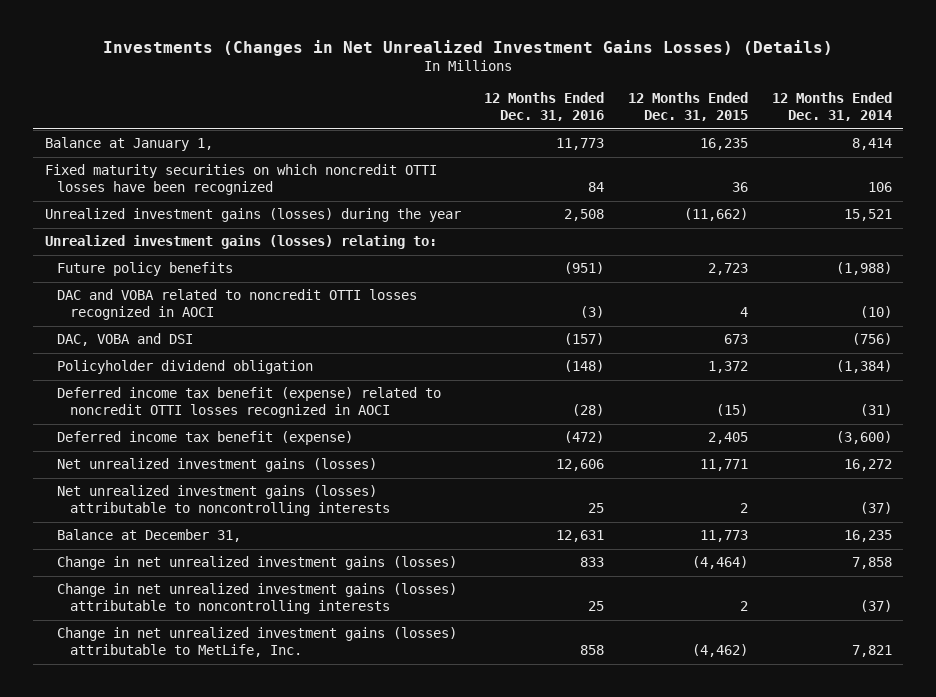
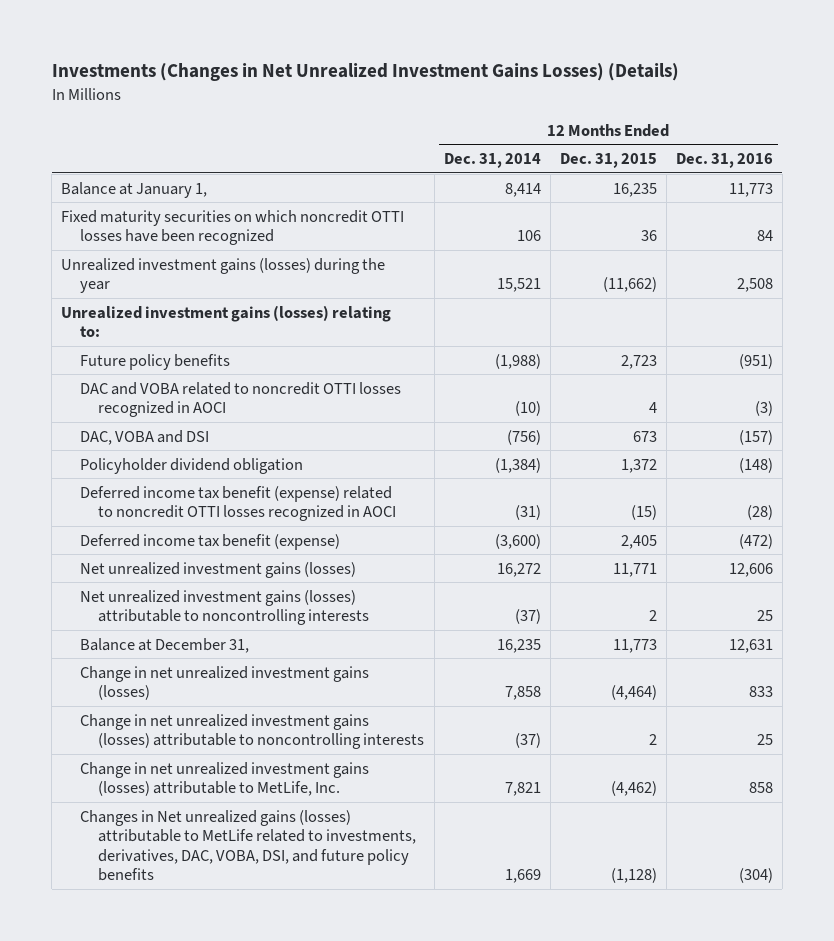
- | 12 Months Ended Dec. 31, 2016 | 12 Months Ended Dec. 31, 2015 | 12 Months Ended Dec. 31, 2014
+ | 12 Months Ended Dec. 31, 2014 | 12 Months Ended Dec. 31, 2015 | 12 Months Ended Dec. 31, 2016
+ Changes in Net unrealized gains (losses) attributable to MetLife related to investments, derivatives, DAC, VOBA, DSI, and future policy benefits | 1,669 | (1,128) | (304)

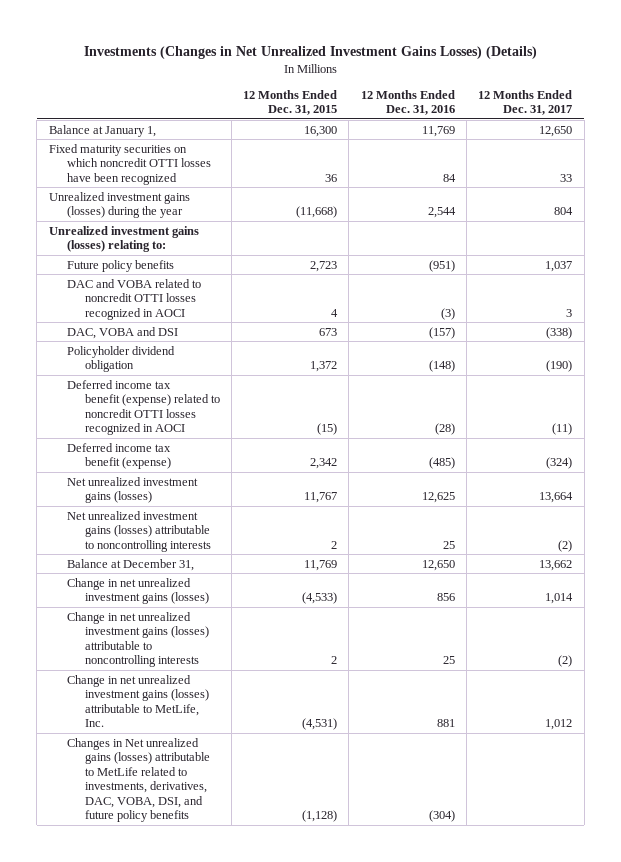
- | 12 Months Ended Dec. 31, 2014 | 12 Months Ended Dec. 31, 2015 | 12 Months Ended Dec. 31, 2016
+ | 12 Months Ended Dec. 31, 2015 | 12 Months Ended Dec. 31, 2016 | 12 Months Ended Dec. 31, 2017
- Balance at January 1, | 8,414 | 16,235 | 11,773
+ Balance at January 1, | 16,300 | 11,769 | 12,650
- Unrealized investment gains (losses) during the year | 15,521 | (11,662) | 2,508
+ Unrealized investment gains (losses) during the year | (11,668) | 2,544 | 804
- Deferred income tax benefit (expense) | (3,600) | 2,405 | (472)
- Net unrealized investment gains (losses) | 16,272 | 11,771 | 12,606
+ Deferred income tax benefit (expense) | 2,342 | (485) | (324)
+ Net unrealized investment gains (losses) | 11,767 | 12,625 | 13,664
- Balance at December 31, | 16,235 | 11,773 | 12,631
- Change in net unrealized investment gains (losses) | 7,858 | (4,464) | 833
+ Balance at December 31, | 11,769 | 12,650 | 13,662
+ Change in net unrealized investment gains (losses) | (4,533) | 856 | 1,014
- Change in net unrealized investment gains (losses) attributable to MetLife, Inc. | 7,821 | (4,462) | 858
+ Change in net unrealized investment gains (losses) attributable to MetLife, Inc. | (4,531) | 881 | 1,012

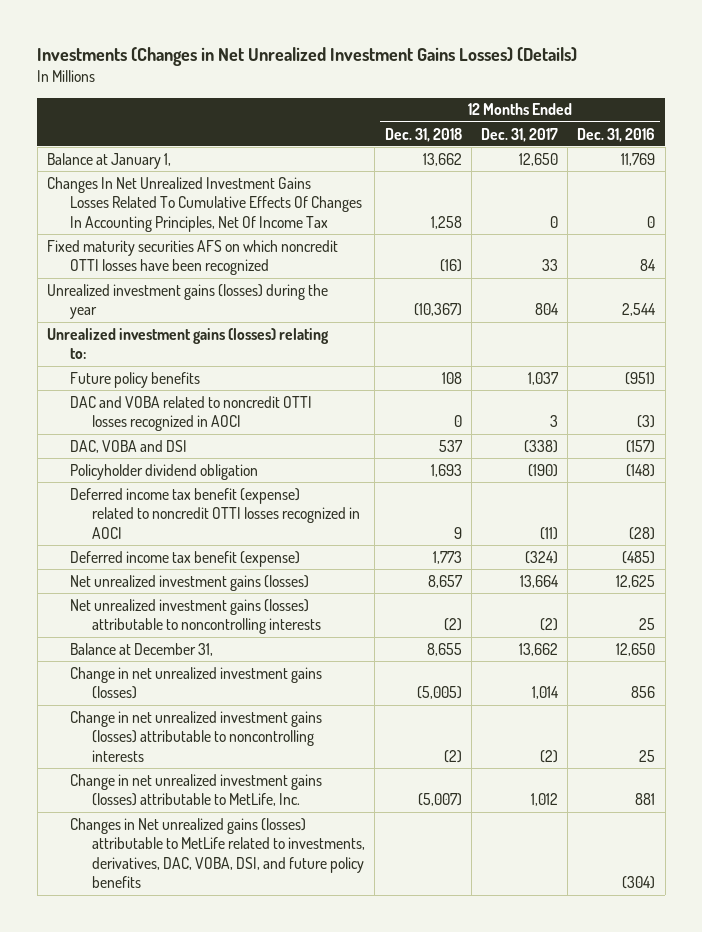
- | 12 Months Ended Dec. 31, 2015 | 12 Months Ended Dec. 31, 2016 | 12 Months Ended Dec. 31, 2017
+ | 12 Months Ended Dec. 31, 2018 | 12 Months Ended Dec. 31, 2017 | 12 Months Ended Dec. 31, 2016
- Fixed maturity securities on which noncredit OTTI losses have been recognized | 36 | 84 | 33
+ Changes In Net Unrealized Investment Gains Losses Related To Cumulative Effects Of Changes In Accounting Principles, Net Of Income Tax | 1,258 | 0 | 0
+ Fixed maturity securities AFS on which noncredit OTTI losses have been recognized | (16) | 33 | 84

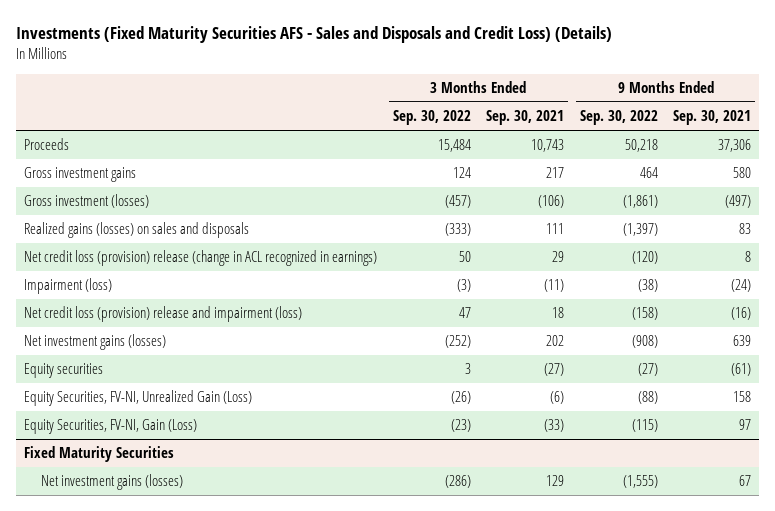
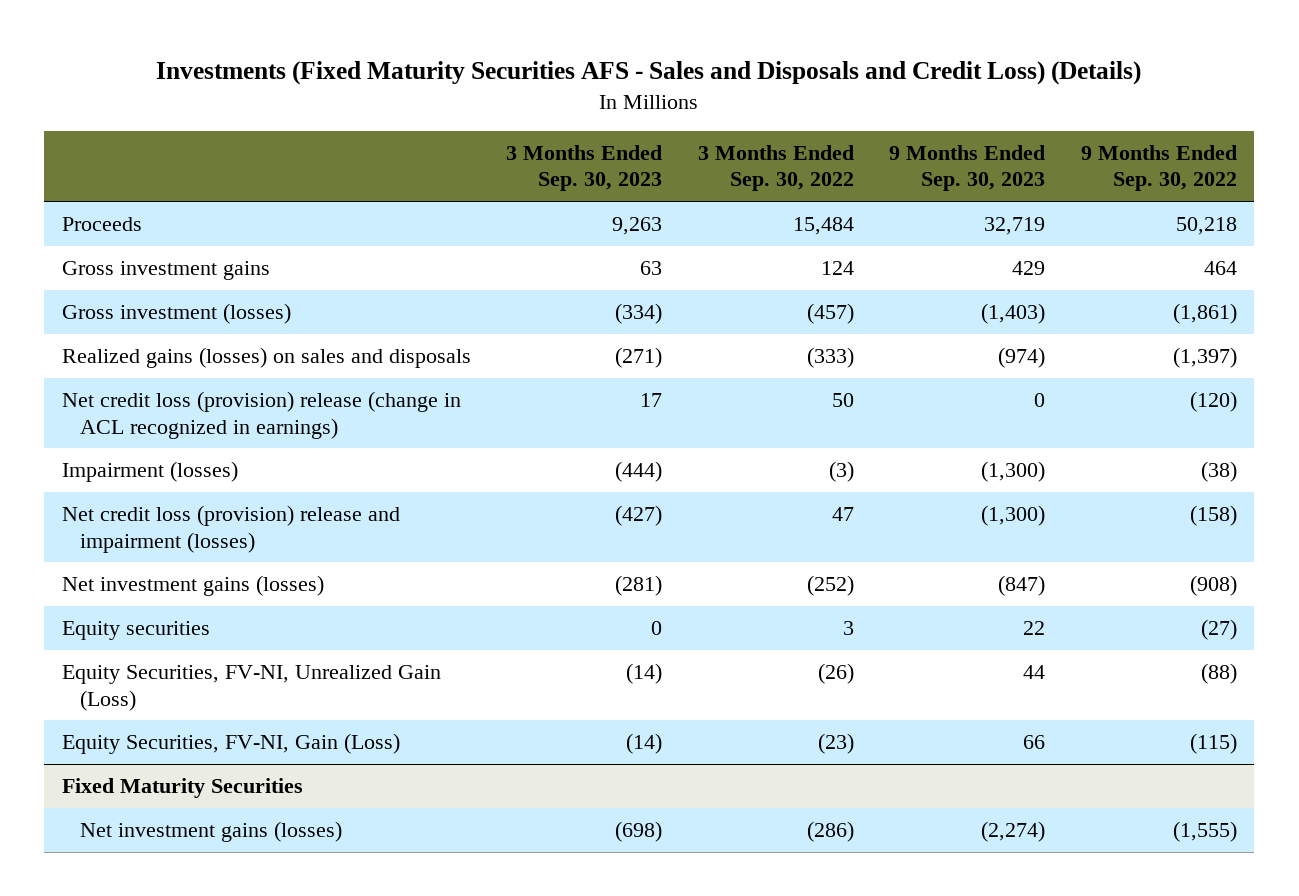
- | 3 Months Ended Sep. 30, 2022 | 3 Months Ended Sep. 30, 2021 | 9 Months Ended Sep. 30, 2022 | 9 Months Ended Sep. 30, 2021
+ | 3 Months Ended Sep. 30, 2023 | 3 Months Ended Sep. 30, 2022 | 9 Months Ended Sep. 30, 2023 | 9 Months Ended Sep. 30, 2022
- Impairment (loss) | (3) | (11) | (38) | (24)
- Net credit loss (provision) release and impairment (loss) | 47 | 18 | (158) | (16)
+ Impairment (losses) | (444) | (3) | (1,300) | (38)
+ Net credit loss (provision) release and impairment (losses) | (427) | 47 | (1,300) | (158)

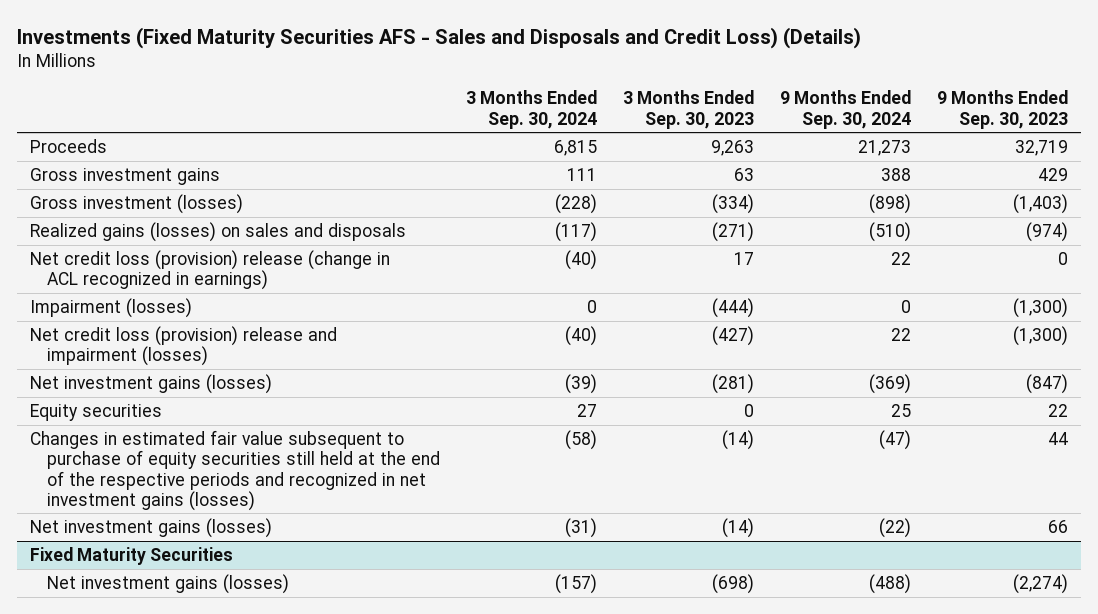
- | 3 Months Ended Sep. 30, 2023 | 3 Months Ended Sep. 30, 2022 | 9 Months Ended Sep. 30, 2023 | 9 Months Ended Sep. 30, 2022
+ | 3 Months Ended Sep. 30, 2024 | 3 Months Ended Sep. 30, 2023 | 9 Months Ended Sep. 30, 2024 | 9 Months Ended Sep. 30, 2023
- Equity Securities, FV-NI, Unrealized Gain (Loss) | (14) | (26) | 44 | (88)
- Equity Securities, FV-NI, Gain (Loss) | (14) | (23) | 66 | (115)
+ Changes in estimated fair value subsequent to purchase of equity securities still held at the end of the respective periods and recognized in net investment gains (losses) | (58) | (14) | (47) | 44
+ Net investment gains (losses) | (31) | (14) | (22) | 66

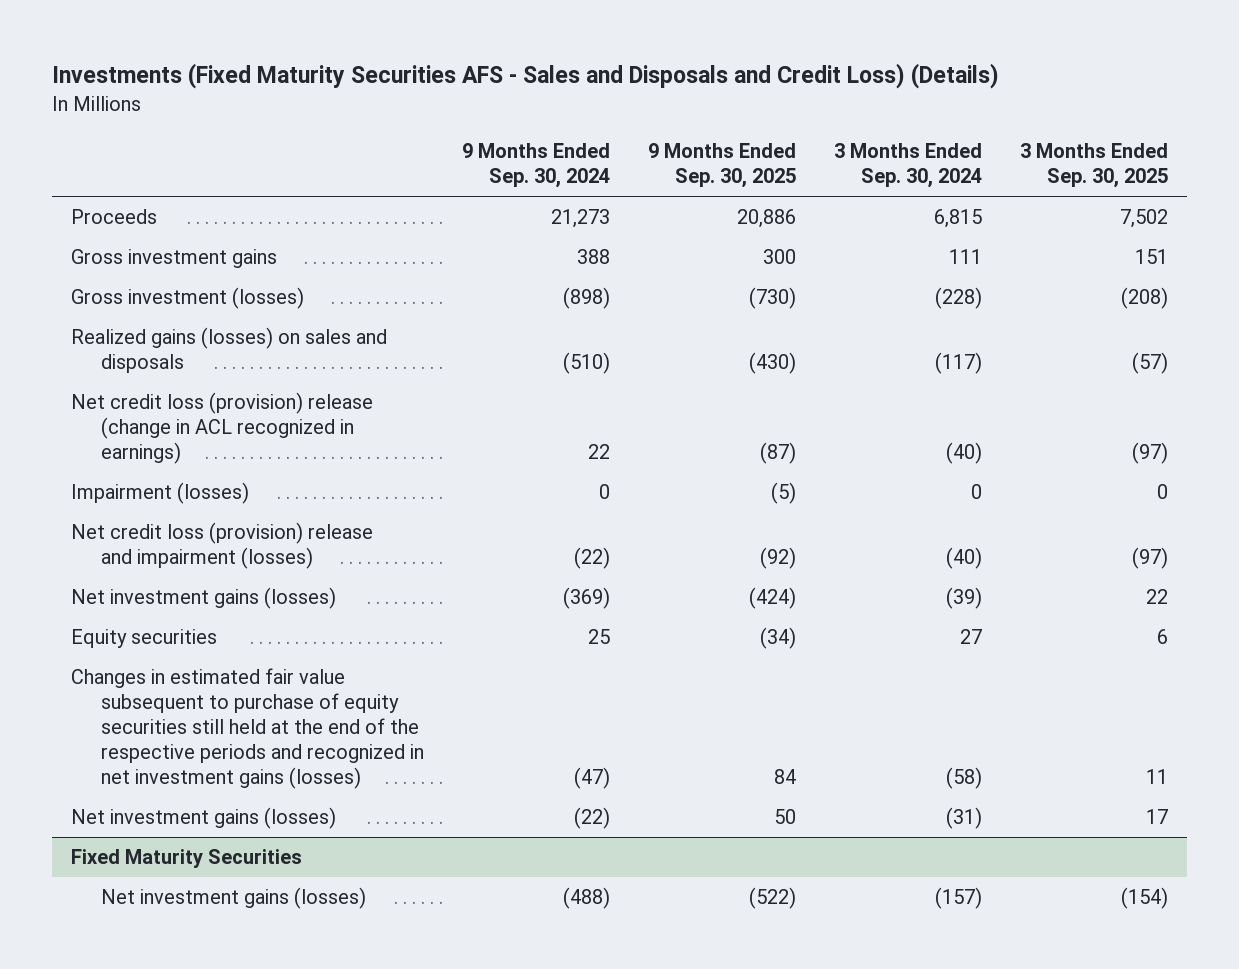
- | 3 Months Ended Sep. 30, 2024 | 3 Months Ended Sep. 30, 2023 | 9 Months Ended Sep. 30, 2024 | 9 Months Ended Sep. 30, 2023
+ | 9 Months Ended Sep. 30, 2024 | 9 Months Ended Sep. 30, 2025 | 3 Months Ended Sep. 30, 2024 | 3 Months Ended Sep. 30, 2025
- Net credit loss (provision) release and impairment (losses) | (40) | (427) | 22 | (1,300)
+ Net credit loss (provision) release and impairment (losses) | (22) | (92) | (40) | (97)

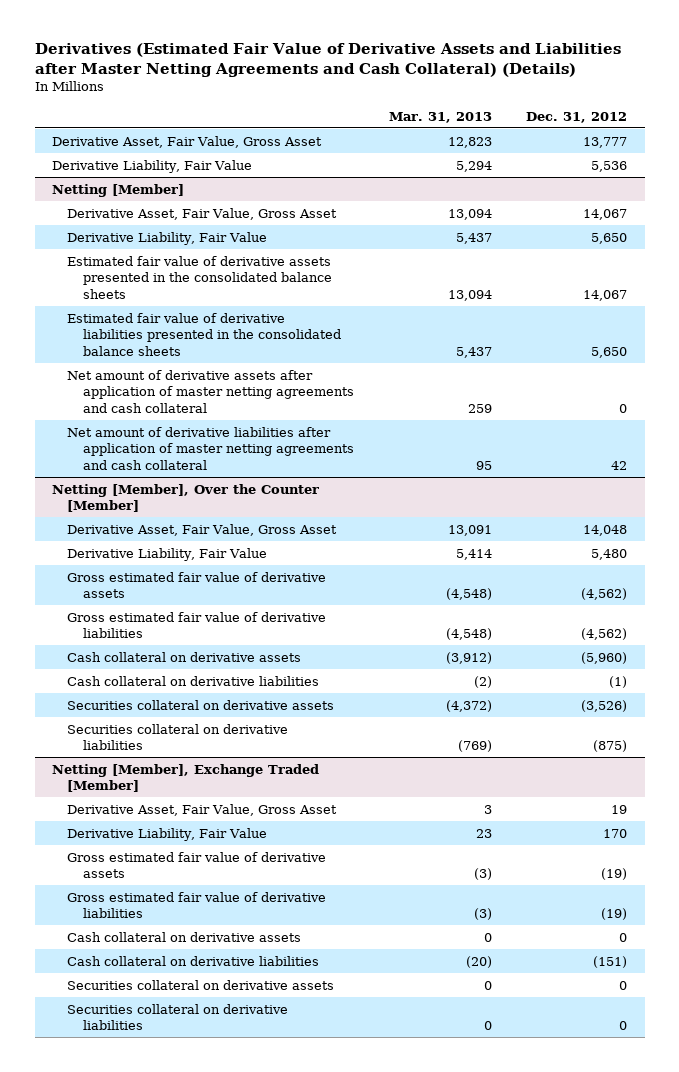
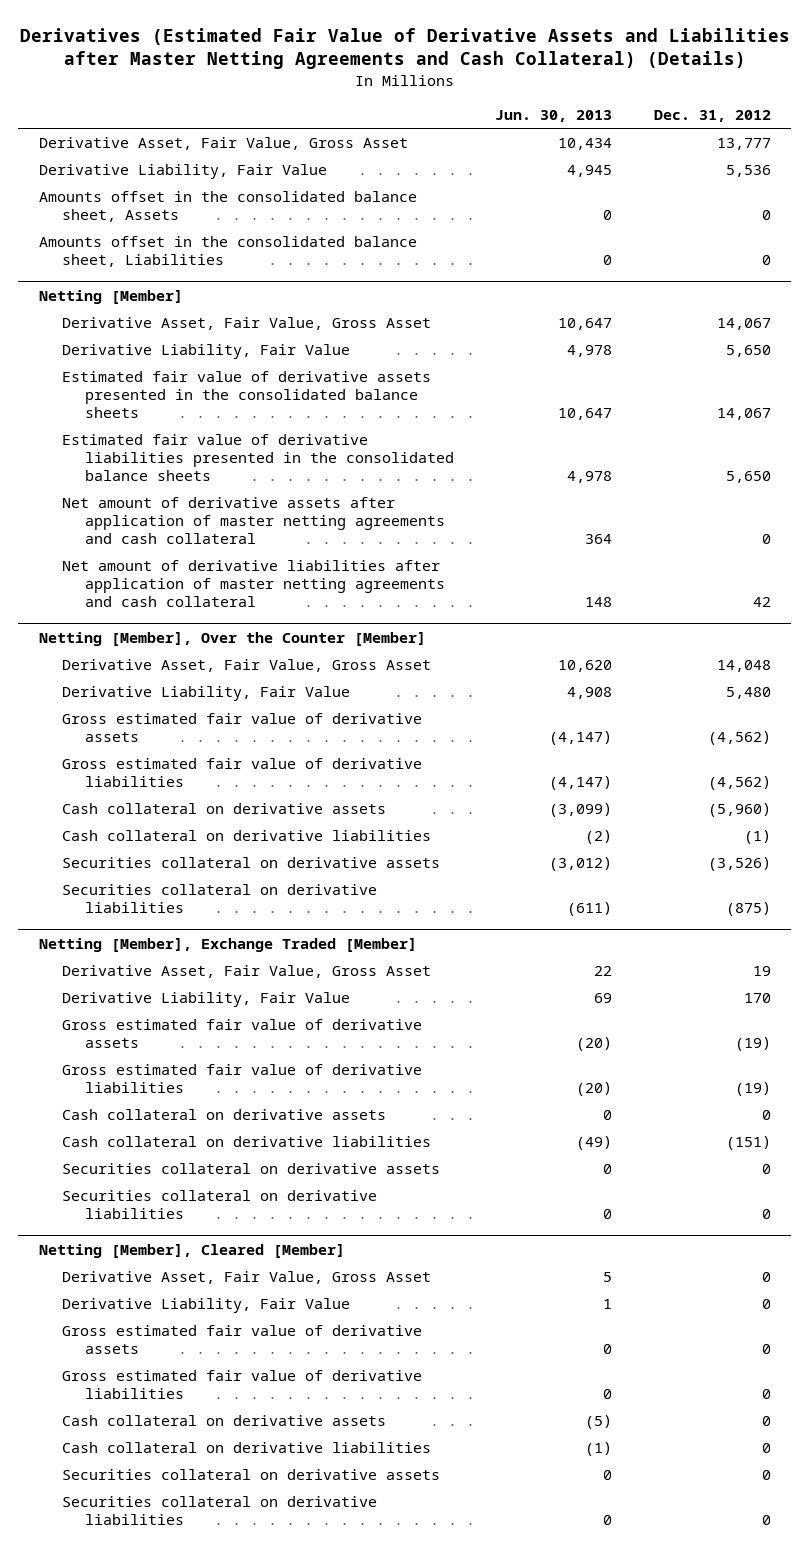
- | Mar. 31, 2013 | Dec. 31, 2012
+ | Jun. 30, 2013 | Dec. 31, 2012
+ Amounts offset in the consolidated balance sheet, Assets | 0 | 0
+ Amounts offset in the consolidated balance sheet, Liabilities | 0 | 0
+ Netting [Member], Cleared [Member]
+ Derivative Asset, Fair Value, Gross Asset | 5 | 0
+ Derivative Liability, Fair Value | 1 | 0
+ Gross estimated fair value of derivative assets | 0 | 0
+ Gross estimated fair value of derivative liabilities | 0 | 0
+ Cash collateral on derivative assets | (5) | 0
+ Cash collateral on derivative liabilities | (1) | 0
+ Securities collateral on derivative assets | 0 | 0
+ Securities collateral on derivative liabilities | 0 | 0

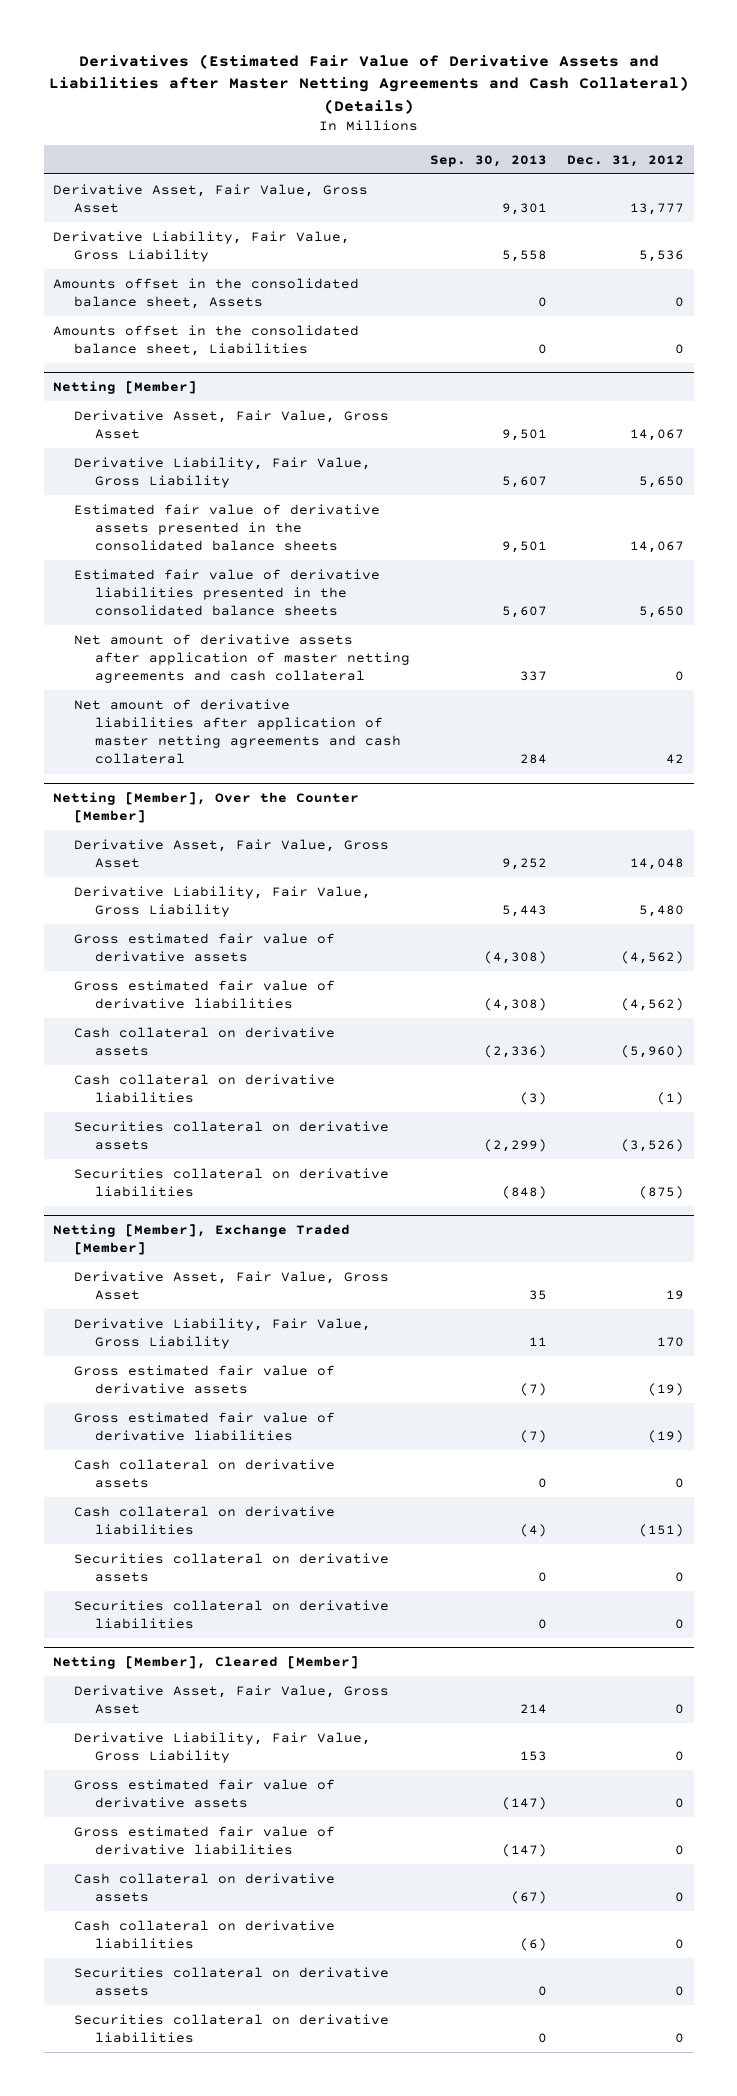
- | Jun. 30, 2013 | Dec. 31, 2012
+ | Sep. 30, 2013 | Dec. 31, 2012
- Derivative Liability, Fair Value | 4,945 | 5,536
+ Derivative Liability, Fair Value, Gross Liability | 5,558 | 5,536
@ Netting [Member]
- Derivative Liability, Fair Value | 4,978 | 5,650
+ Derivative Liability, Fair Value, Gross Liability | 5,607 | 5,650
@ Netting [Member], Over the Counter [Member]
- Derivative Liability, Fair Value | 4,908 | 5,480
+ Derivative Liability, Fair Value, Gross Liability | 5,443 | 5,480
@ Netting [Member], Exchange Traded [Member]
- Derivative Liability, Fair Value | 69 | 170
+ Derivative Liability, Fair Value, Gross Liability | 11 | 170
@ Netting [Member], Cleared [Member]
- Derivative Liability, Fair Value | 1 | 0
+ Derivative Liability, Fair Value, Gross Liability | 153 | 0

